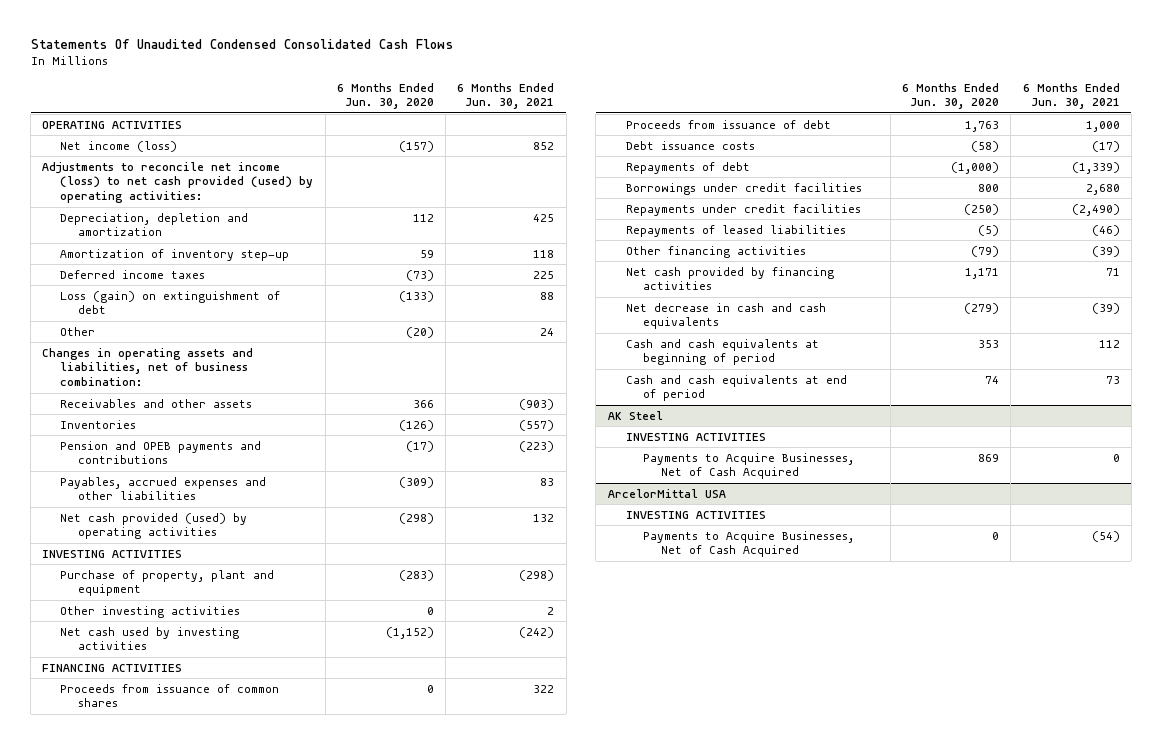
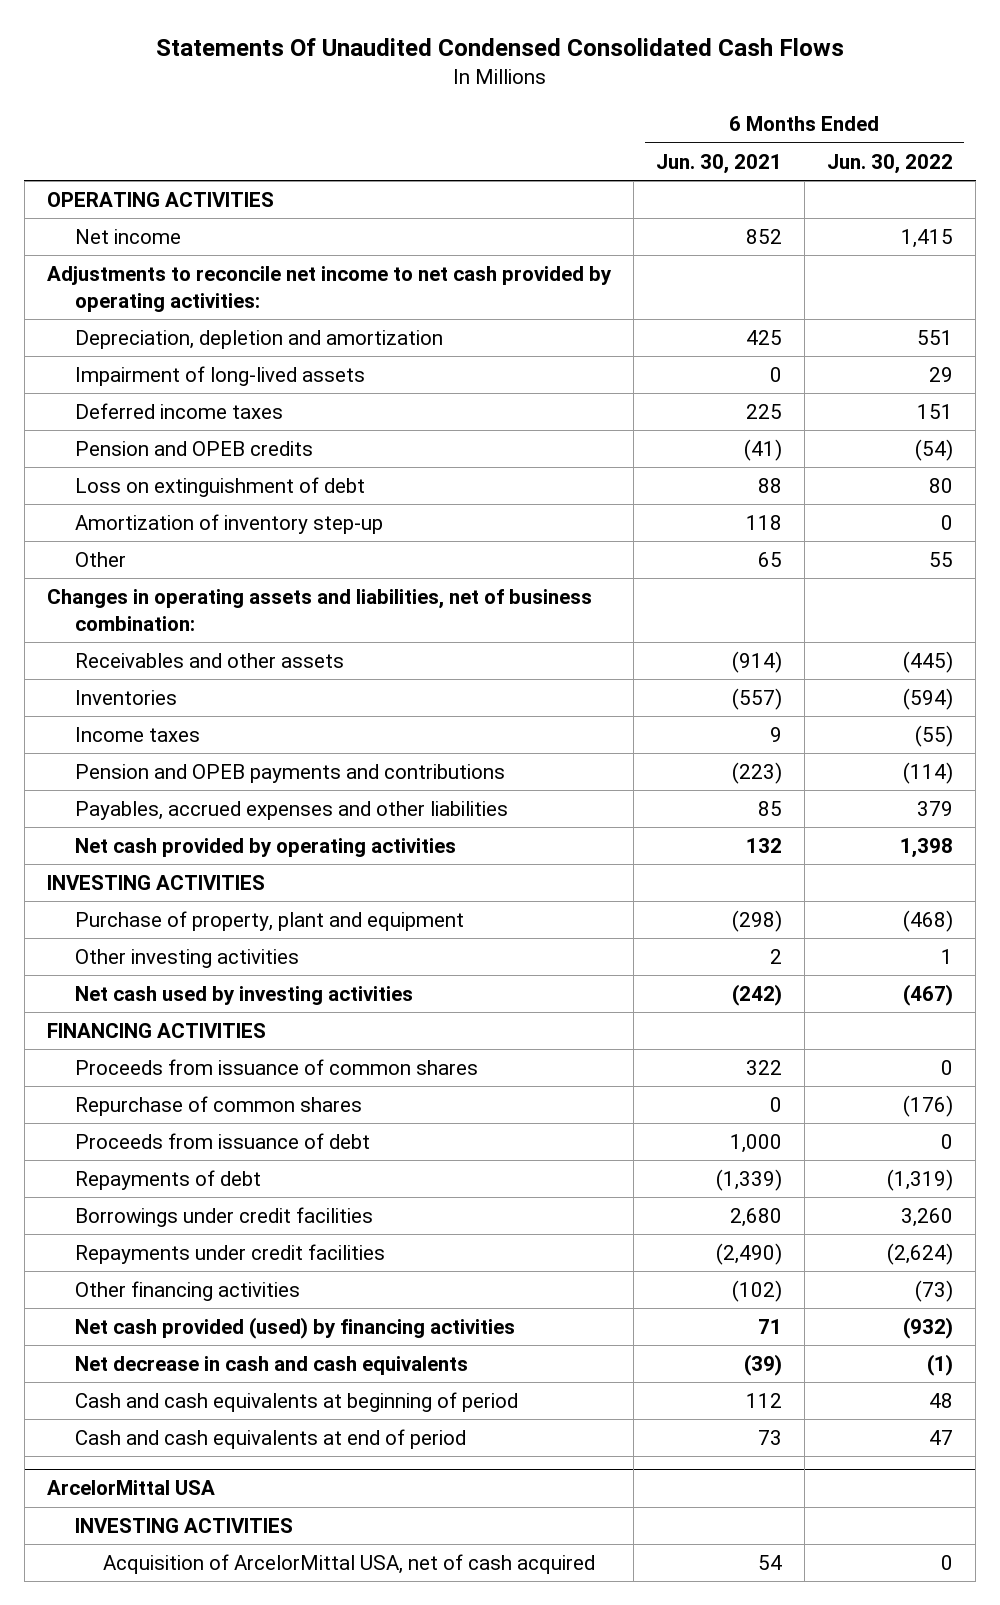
- | 6 Months Ended Jun. 30, 2020 | 6 Months Ended Jun. 30, 2021
+ | 6 Months Ended Jun. 30, 2021 | 6 Months Ended Jun. 30, 2022
- Net income (loss) | (157) | 852
- Adjustments to reconcile net income (loss) to net cash provided (used) by operating activities:
+ Net income | 852 | 1,415
+ Adjustments to reconcile net income to net cash provided by operating activities:
+ Impairment of long-lived assets | 0 | 29
- Loss (gain) on extinguishment of debt | (133) | 88
- Other | (20) | 24
+ Pension and OPEB credits | (41) | (54)
+ Loss on extinguishment of debt | 88 | 80
moved down: Amortization of inventory step-up | 118 | 0
+ Other | 65 | 55
- Receivables and other assets | 366 | (903)
+ Receivables and other assets | (914) | (445)
+ Income taxes | 9 | (55)
- Payables, accrued expenses and other liabilities | (309) | 83
- Net cash provided (used) by operating activities | (298) | 132
+ Payables, accrued expenses and other liabilities | 85 | 379
+ Net cash provided by operating activities | 132 | 1,398
+ Repurchase of common shares | 0 | (176)
- Debt issuance costs | (58) | (17)
- Repayments of leased liabilities | (5) | (46)
- Other financing activities | (79) | (39)
- Net cash provided by financing activities | 1,171 | 71
+ Other financing activities | (102) | (73)
+ Net cash provided (used) by financing activities | 71 | (932)
- AK Steel
- INVESTING ACTIVITIES
- Payments to Acquire Businesses, Net of Cash Acquired | 869 | 0
@ ArcelorMittal USA
- Payments to Acquire Businesses, Net of Cash Acquired | 0 | (54)
+ Acquisition of ArcelorMittal USA, net of cash acquired | 54 | 0

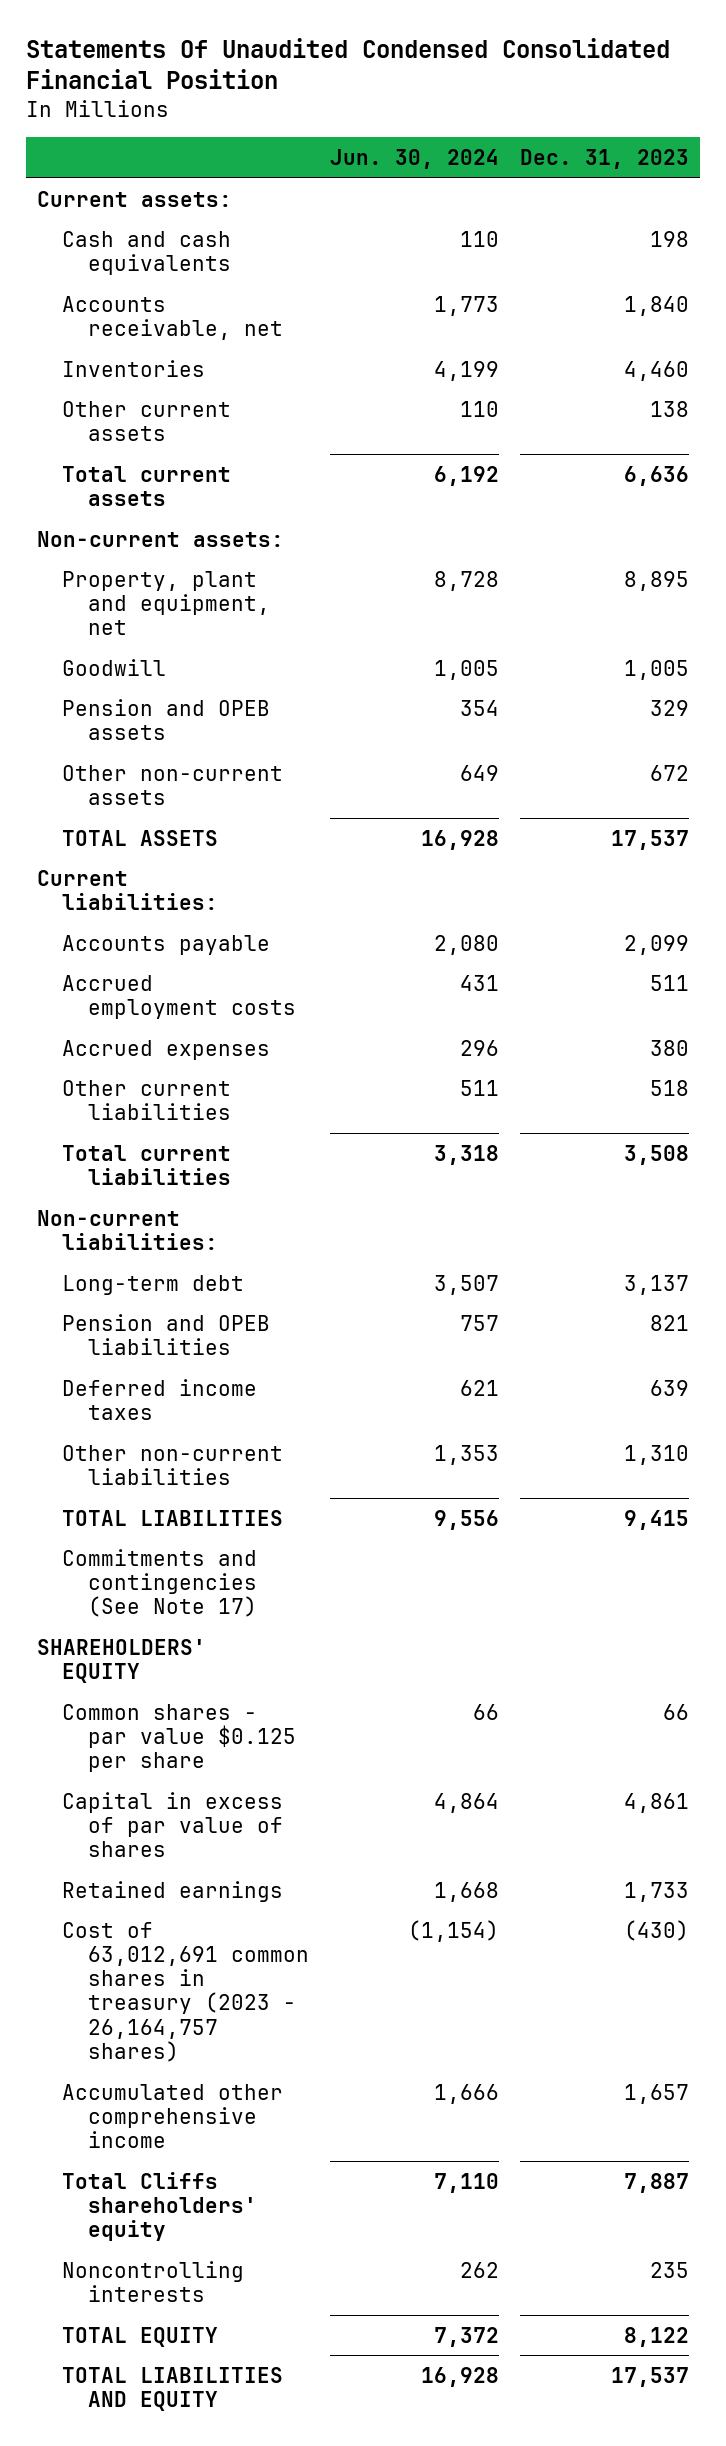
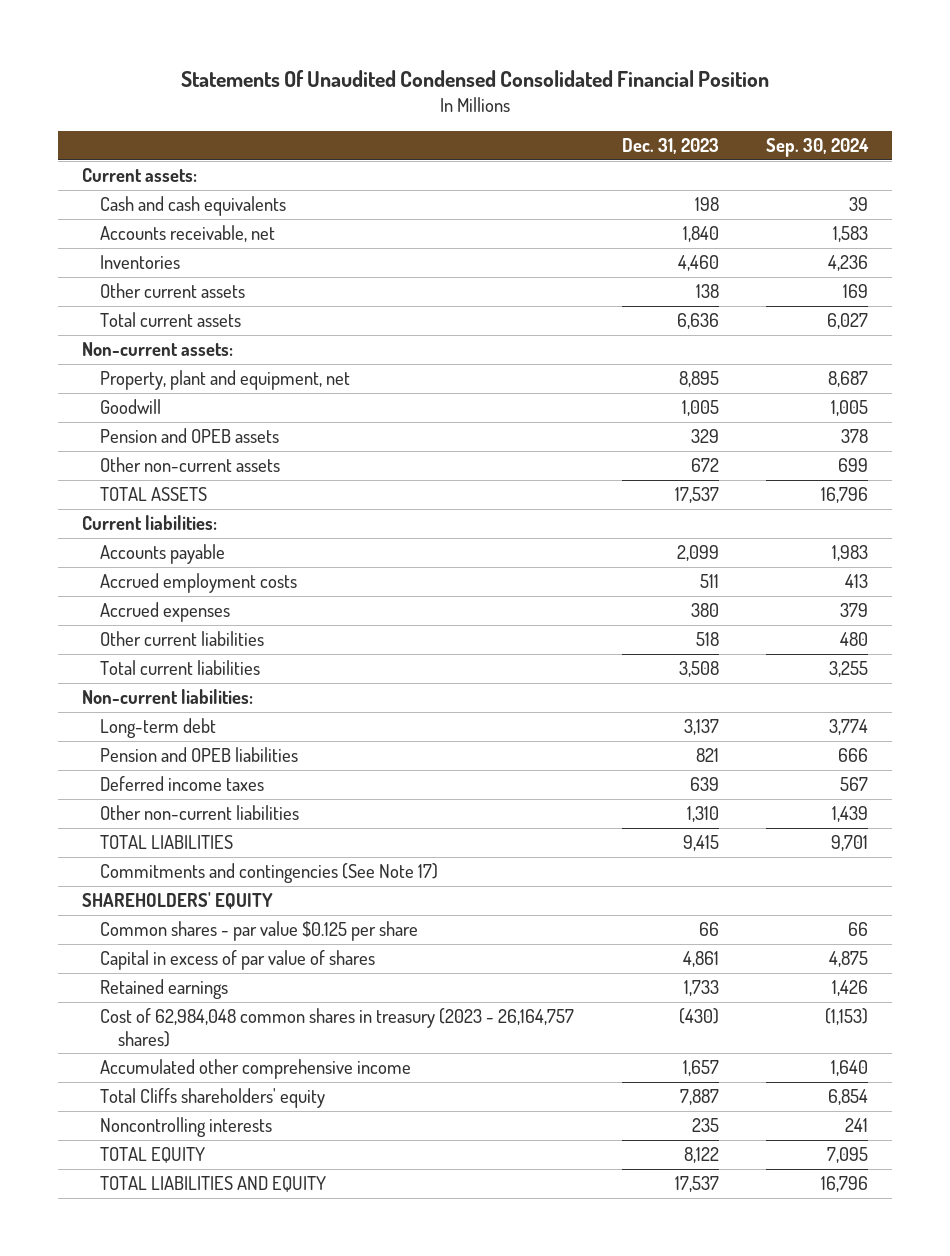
- | Jun. 30, 2024 | Dec. 31, 2023
+ | Dec. 31, 2023 | Sep. 30, 2024
- Cost of 63,012,691 common shares in treasury (2023 - 26,164,757 shares) | (1,154) | (430)
+ Cost of 62,984,048 common shares in treasury (2023 - 26,164,757 shares) | (430) | (1,153)

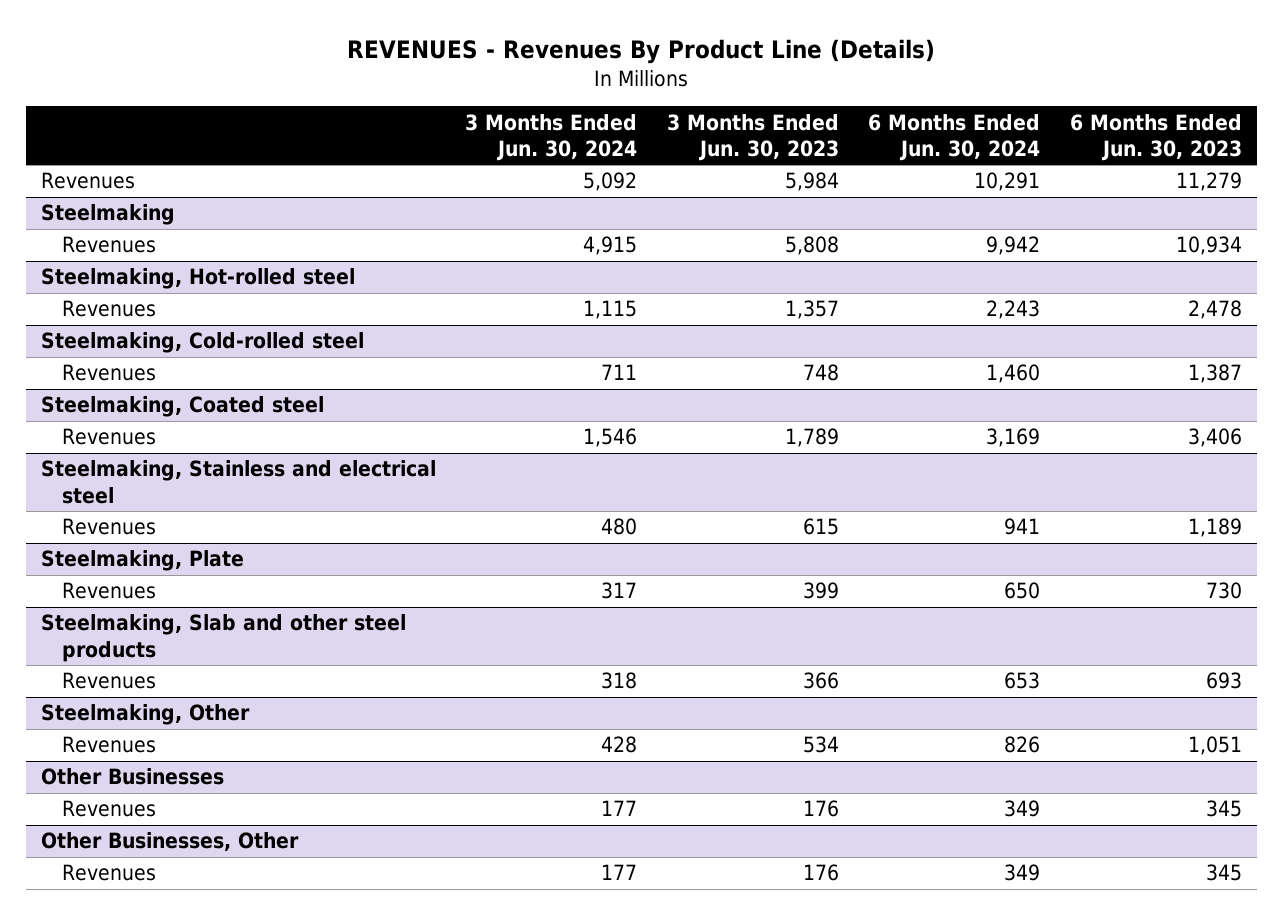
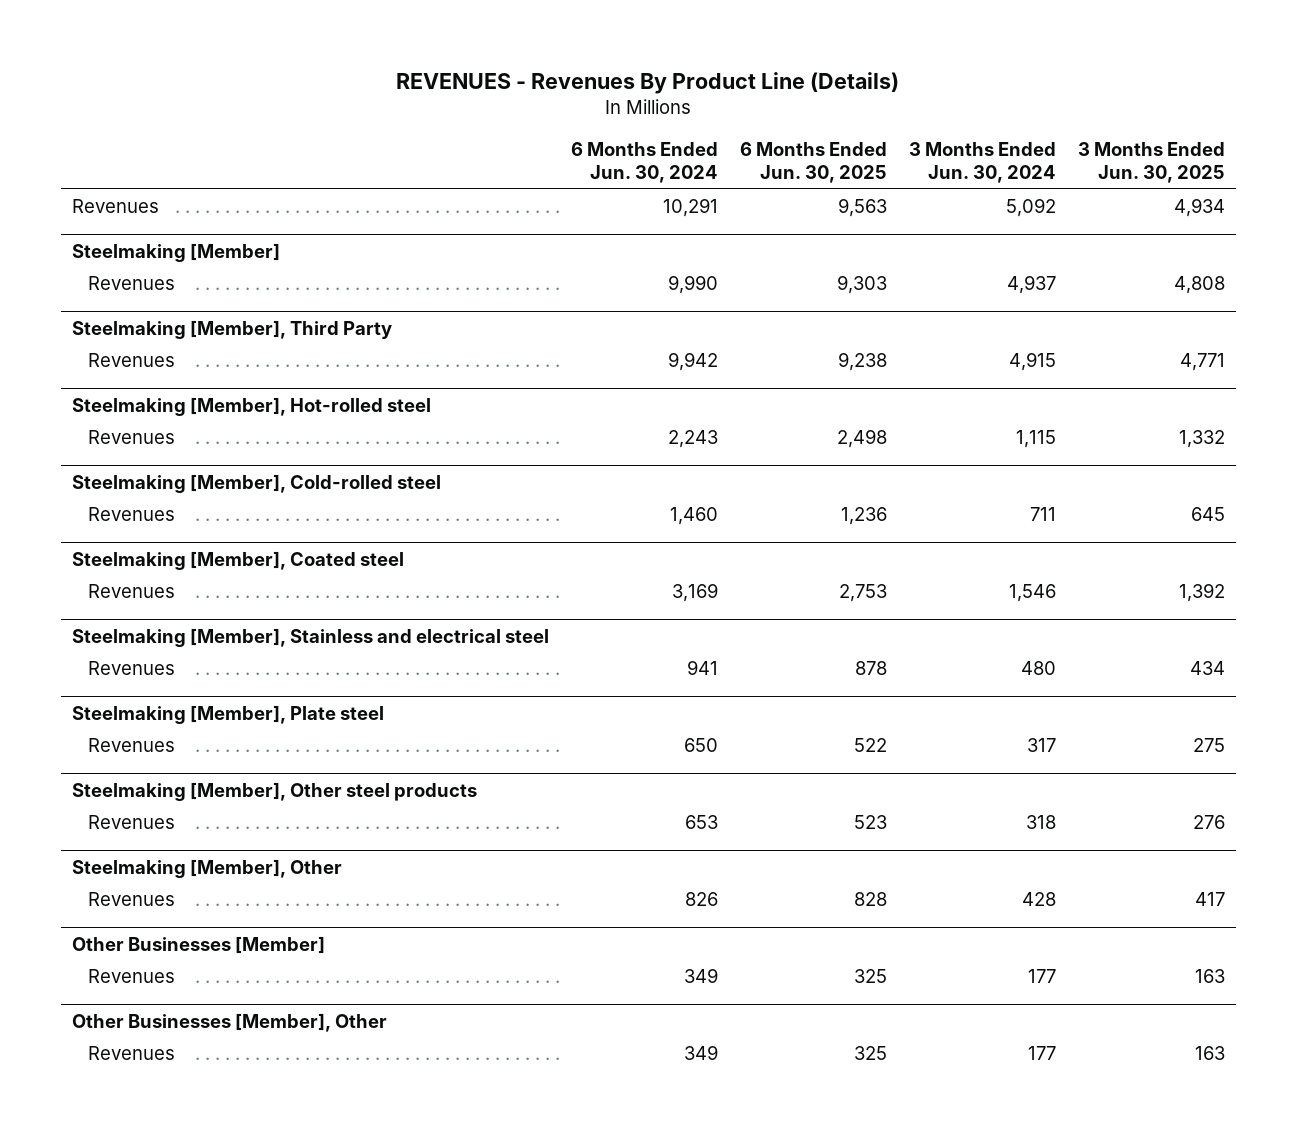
- | 3 Months Ended Jun. 30, 2024 | 3 Months Ended Jun. 30, 2023 | 6 Months Ended Jun. 30, 2024 | 6 Months Ended Jun. 30, 2023
+ | 6 Months Ended Jun. 30, 2024 | 6 Months Ended Jun. 30, 2025 | 3 Months Ended Jun. 30, 2024 | 3 Months Ended Jun. 30, 2025
- Steelmaking
+ Steelmaking [Member]
+ Revenues | 9,990 | 9,303 | 4,937 | 4,808
+ Steelmaking [Member], Third Party
- Steelmaking, Hot-rolled steel
+ Steelmaking [Member], Hot-rolled steel
- Steelmaking, Cold-rolled steel
+ Steelmaking [Member], Cold-rolled steel
- Steelmaking, Coated steel
+ Steelmaking [Member], Coated steel
- Steelmaking, Stainless and electrical steel
+ Steelmaking [Member], Stainless and electrical steel
- Steelmaking, Plate
+ Steelmaking [Member], Plate steel
- Steelmaking, Slab and other steel products
+ Steelmaking [Member], Other steel products
- Steelmaking, Other
+ Steelmaking [Member], Other
- Other Businesses
+ Other Businesses [Member]
- Other Businesses, Other
+ Other Businesses [Member], Other

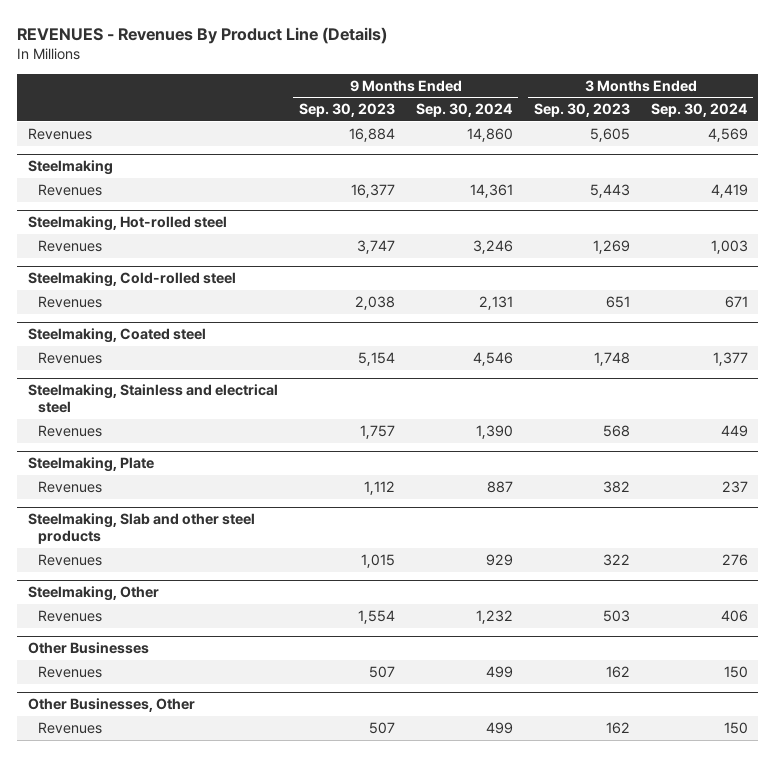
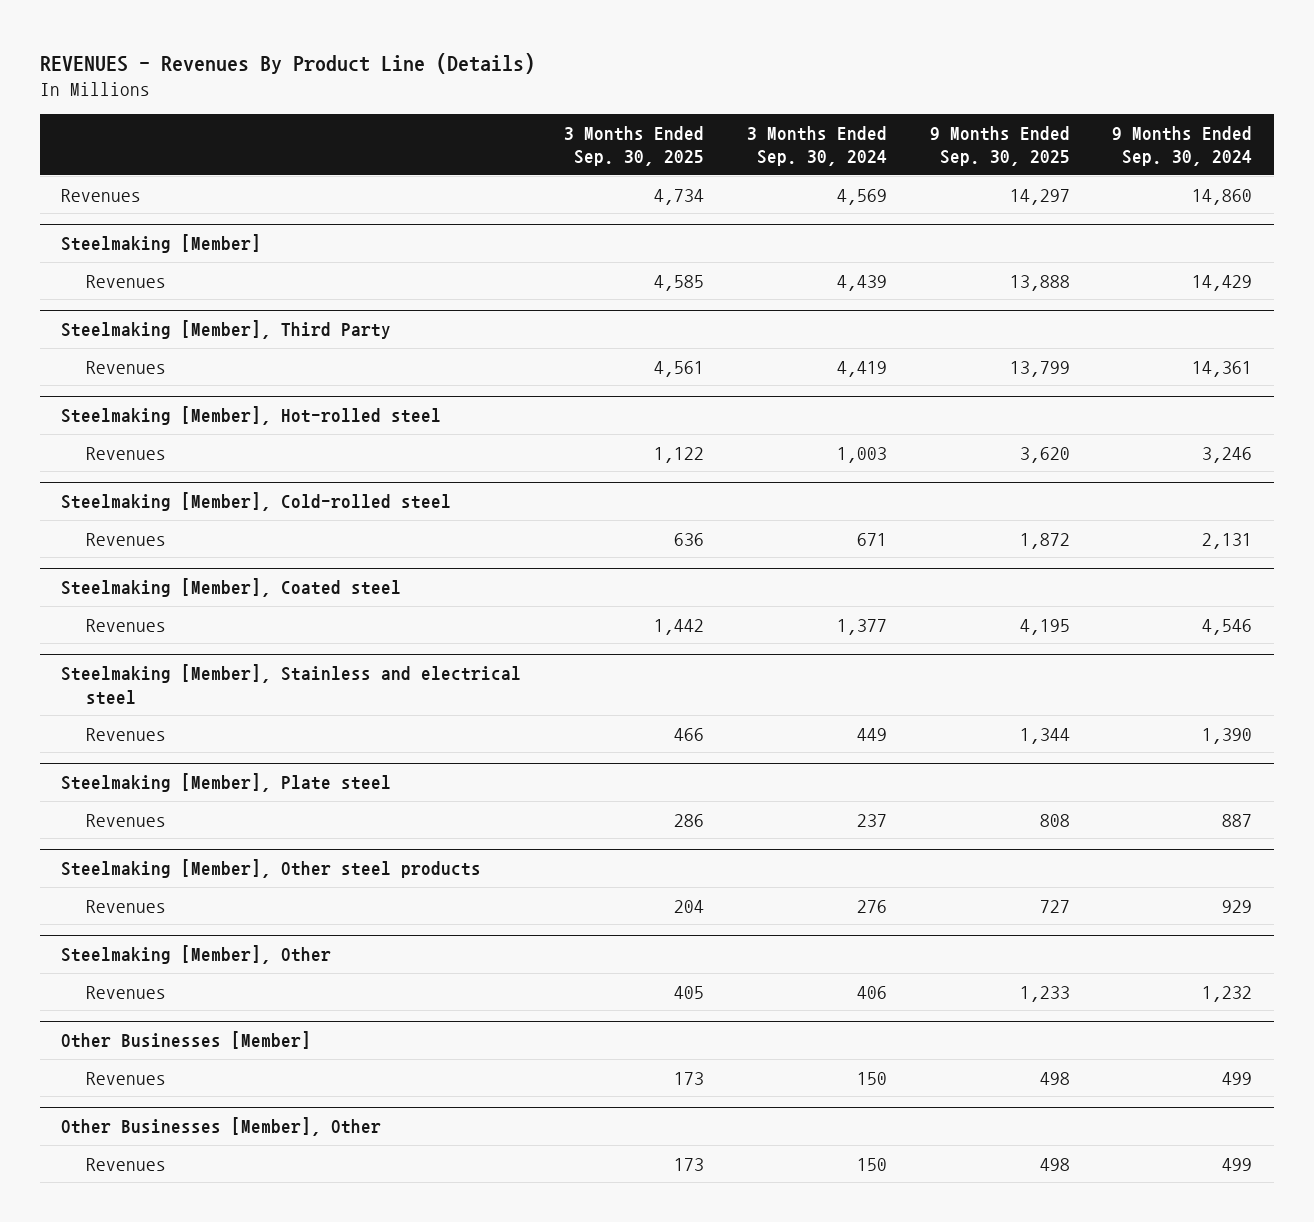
- | 9 Months Ended Sep. 30, 2023 | 9 Months Ended Sep. 30, 2024 | 3 Months Ended Sep. 30, 2023 | 3 Months Ended Sep. 30, 2024
+ | 3 Months Ended Sep. 30, 2025 | 3 Months Ended Sep. 30, 2024 | 9 Months Ended Sep. 30, 2025 | 9 Months Ended Sep. 30, 2024
- Steelmaking
+ Steelmaking [Member]
+ Revenues | 4,585 | 4,439 | 13,888 | 14,429
+ Steelmaking [Member], Third Party
- Steelmaking, Hot-rolled steel
+ Steelmaking [Member], Hot-rolled steel
- Steelmaking, Cold-rolled steel
+ Steelmaking [Member], Cold-rolled steel
- Steelmaking, Coated steel
+ Steelmaking [Member], Coated steel
- Steelmaking, Stainless and electrical steel
+ Steelmaking [Member], Stainless and electrical steel
- Steelmaking, Plate
+ Steelmaking [Member], Plate steel
- Steelmaking, Slab and other steel products
+ Steelmaking [Member], Other steel products
- Steelmaking, Other
+ Steelmaking [Member], Other
- Other Businesses
+ Other Businesses [Member]
- Other Businesses, Other
+ Other Businesses [Member], Other

